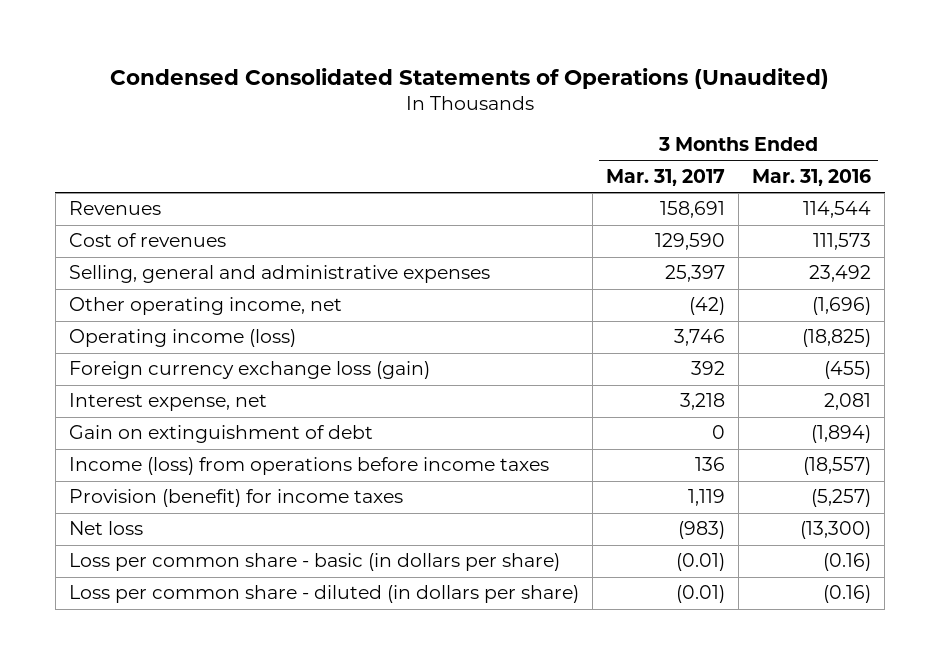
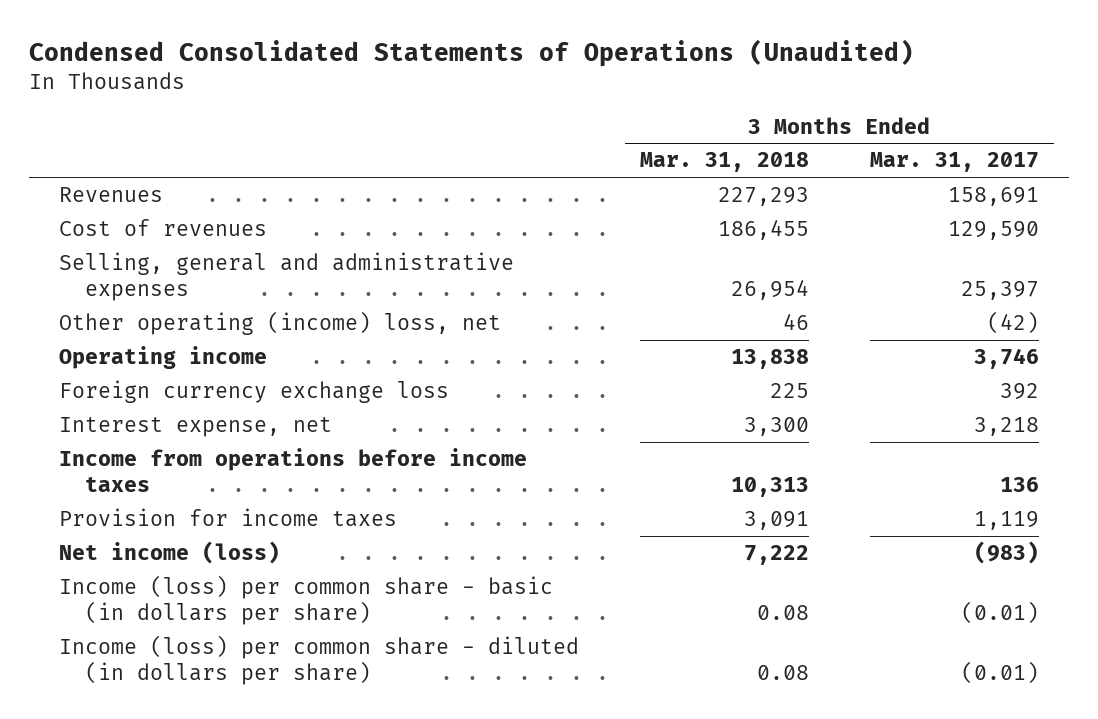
- | 3 Months Ended Mar. 31, 2017 | 3 Months Ended Mar. 31, 2016
+ | 3 Months Ended Mar. 31, 2018 | 3 Months Ended Mar. 31, 2017
- Other operating income, net | (42) | (1,696)
- Operating income (loss) | 3,746 | (18,825)
- Foreign currency exchange loss (gain) | 392 | (455)
+ Other operating (income) loss, net | 46 | (42)
+ Operating income | 13,838 | 3,746
+ Foreign currency exchange loss | 225 | 392
- Gain on extinguishment of debt | 0 | (1,894)
- Income (loss) from operations before income taxes | 136 | (18,557)
- Provision (benefit) for income taxes | 1,119 | (5,257)
- Net loss | (983) | (13,300)
- Loss per common share - basic (in dollars per share) | (0.01) | (0.16)
- Loss per common share - diluted (in dollars per share) | (0.01) | (0.16)
+ Income from operations before income taxes | 10,313 | 136
+ Provision for income taxes | 3,091 | 1,119
+ Net income (loss) | 7,222 | (983)
+ Income (loss) per common share - basic (in dollars per share) | 0.08 | (0.01)
+ Income (loss) per common share - diluted (in dollars per share) | 0.08 | (0.01)

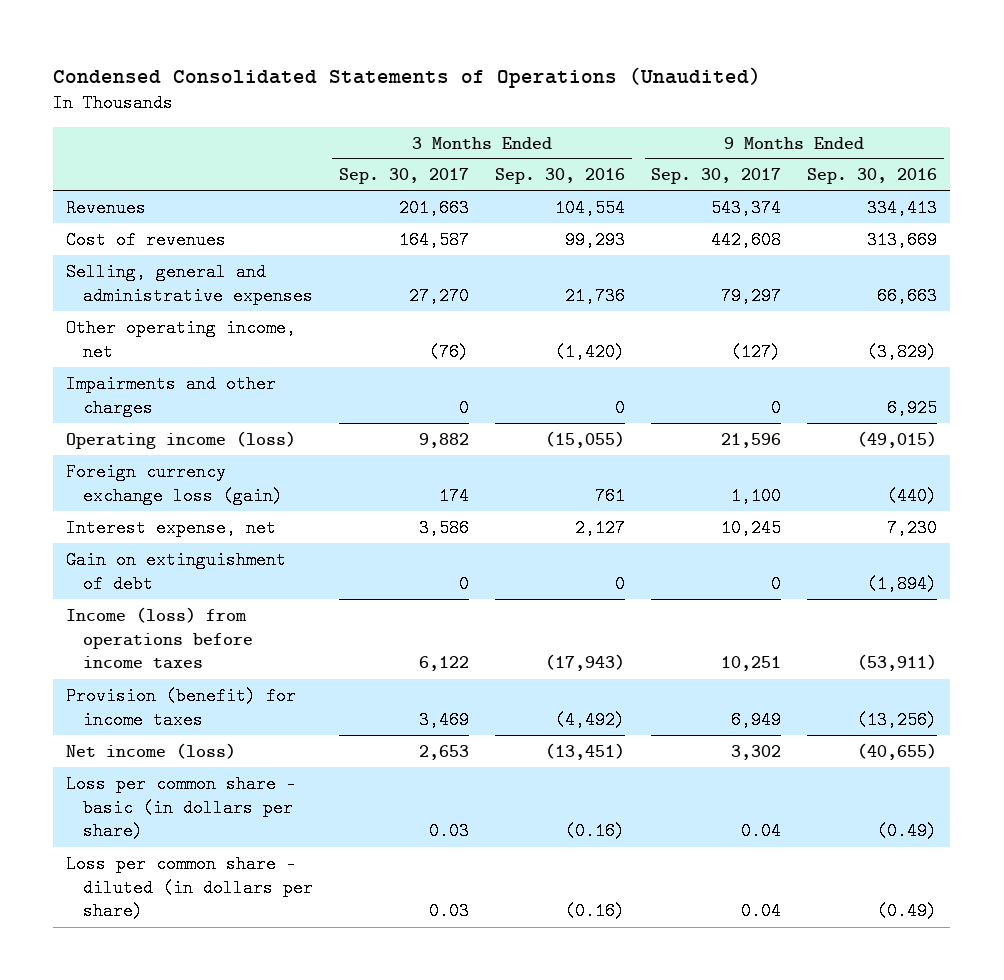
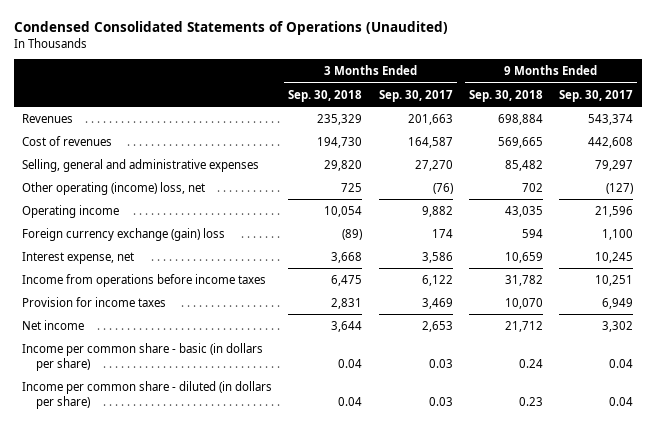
- | 3 Months Ended Sep. 30, 2017 | 3 Months Ended Sep. 30, 2016 | 9 Months Ended Sep. 30, 2017 | 9 Months Ended Sep. 30, 2016
+ | 3 Months Ended Sep. 30, 2018 | 3 Months Ended Sep. 30, 2017 | 9 Months Ended Sep. 30, 2018 | 9 Months Ended Sep. 30, 2017
- Other operating income, net | (76) | (1,420) | (127) | (3,829)
- Impairments and other charges | 0 | 0 | 0 | 6,925
- Operating income (loss) | 9,882 | (15,055) | 21,596 | (49,015)
- Foreign currency exchange loss (gain) | 174 | 761 | 1,100 | (440)
+ Other operating (income) loss, net | 725 | (76) | 702 | (127)
+ Operating income | 10,054 | 9,882 | 43,035 | 21,596
+ Foreign currency exchange (gain) loss | (89) | 174 | 594 | 1,100
- Gain on extinguishment of debt | 0 | 0 | 0 | (1,894)
- Income (loss) from operations before income taxes | 6,122 | (17,943) | 10,251 | (53,911)
- Provision (benefit) for income taxes | 3,469 | (4,492) | 6,949 | (13,256)
- Net income (loss) | 2,653 | (13,451) | 3,302 | (40,655)
- Loss per common share - basic (in dollars per share) | 0.03 | (0.16) | 0.04 | (0.49)
- Loss per common share - diluted (in dollars per share) | 0.03 | (0.16) | 0.04 | (0.49)
+ Income from operations before income taxes | 6,475 | 6,122 | 31,782 | 10,251
+ Provision for income taxes | 2,831 | 3,469 | 10,070 | 6,949
+ Net income | 3,644 | 2,653 | 21,712 | 3,302
+ Income per common share - basic (in dollars per share) | 0.04 | 0.03 | 0.24 | 0.04
+ Income per common share - diluted (in dollars per share) | 0.04 | 0.03 | 0.23 | 0.04

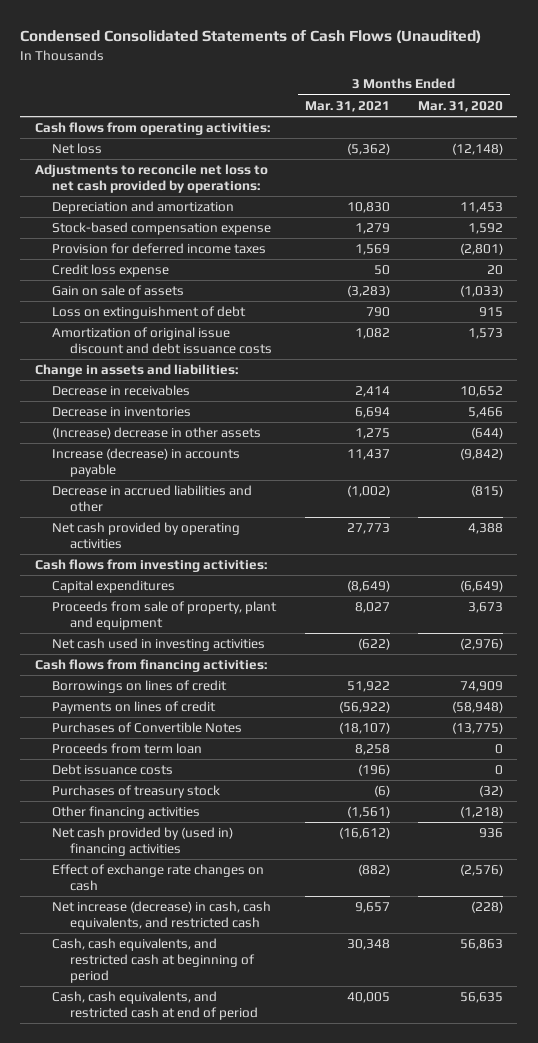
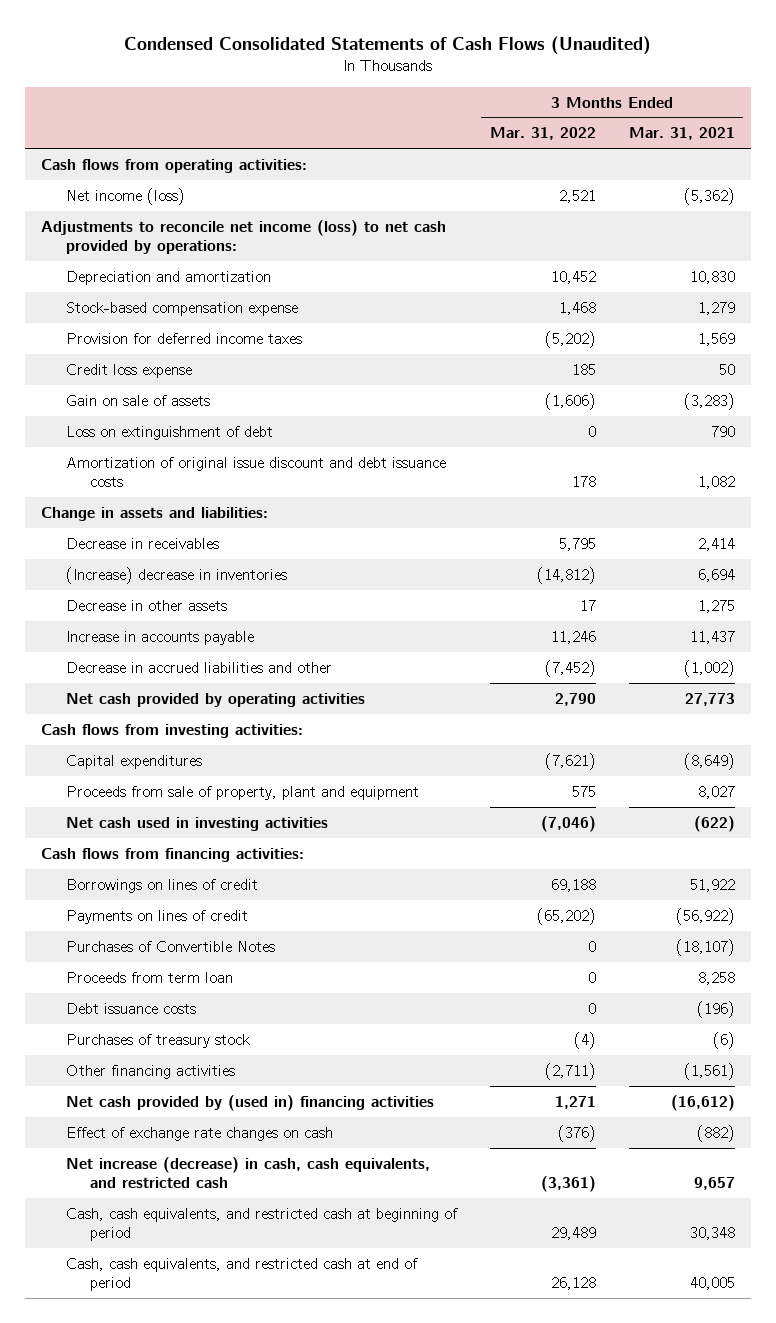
- | 3 Months Ended Mar. 31, 2021 | 3 Months Ended Mar. 31, 2020
+ | 3 Months Ended Mar. 31, 2022 | 3 Months Ended Mar. 31, 2021
- Net loss | (5,362) | (12,148)
- Adjustments to reconcile net loss to net cash provided by operations:
+ Net income (loss) | 2,521 | (5,362)
+ Adjustments to reconcile net income (loss) to net cash provided by operations:
- Decrease in inventories | 6,694 | 5,466
- (Increase) decrease in other assets | 1,275 | (644)
- Increase (decrease) in accounts payable | 11,437 | (9,842)
+ (Increase) decrease in inventories | (14,812) | 6,694
+ Decrease in other assets | 17 | 1,275
+ Increase in accounts payable | 11,246 | 11,437

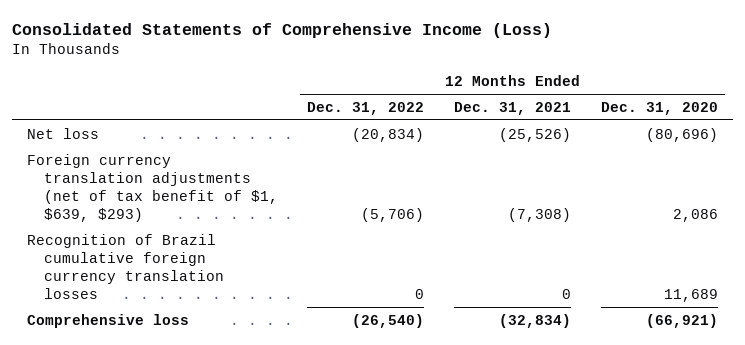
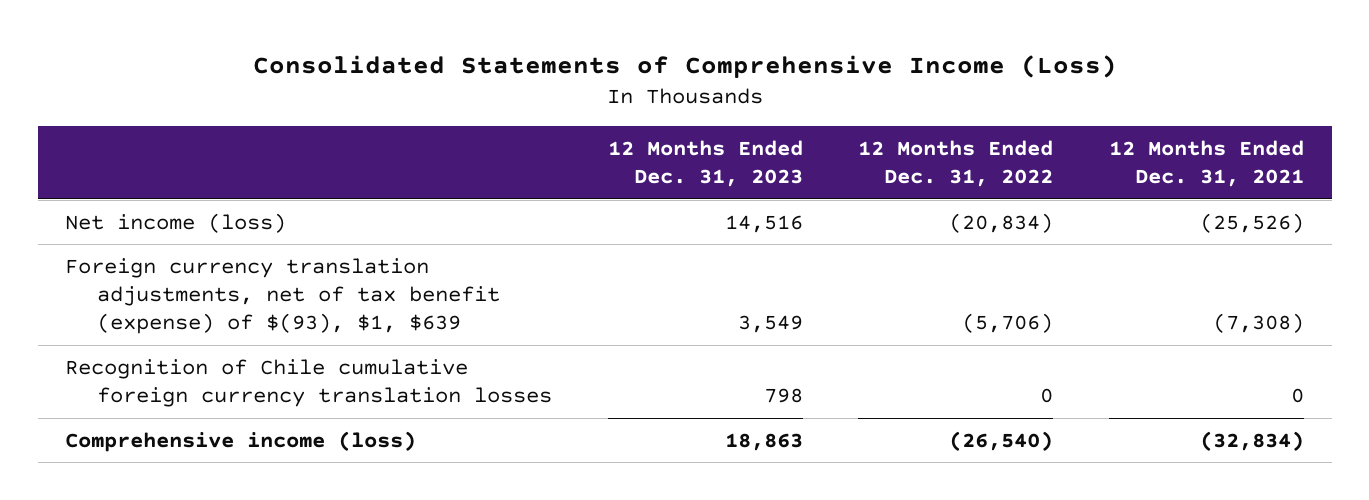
- | 12 Months Ended Dec. 31, 2022 | 12 Months Ended Dec. 31, 2021 | 12 Months Ended Dec. 31, 2020
+ | 12 Months Ended Dec. 31, 2023 | 12 Months Ended Dec. 31, 2022 | 12 Months Ended Dec. 31, 2021
- Net loss | (20,834) | (25,526) | (80,696)
- Foreign currency translation adjustments (net of tax benefit of $1, $639, $293) | (5,706) | (7,308) | 2,086
- Recognition of Brazil cumulative foreign currency translation losses | 0 | 0 | 11,689
- Comprehensive loss | (26,540) | (32,834) | (66,921)
+ Net income (loss) | 14,516 | (20,834) | (25,526)
+ Foreign currency translation adjustments, net of tax benefit (expense) of $(93), $1, $639 | 3,549 | (5,706) | (7,308)
+ Recognition of Chile cumulative foreign currency translation losses | 798 | 0 | 0
+ Comprehensive income (loss) | 18,863 | (26,540) | (32,834)

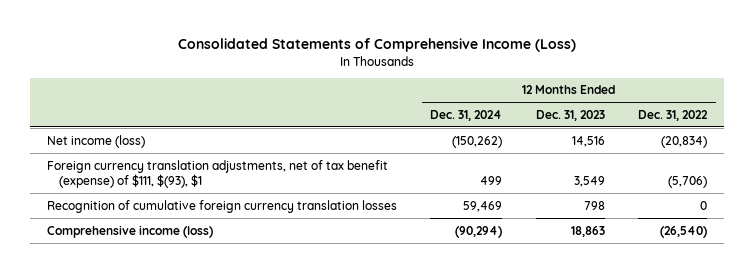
- | 12 Months Ended Dec. 31, 2023 | 12 Months Ended Dec. 31, 2022 | 12 Months Ended Dec. 31, 2021
+ | 12 Months Ended Dec. 31, 2024 | 12 Months Ended Dec. 31, 2023 | 12 Months Ended Dec. 31, 2022
- Foreign currency translation adjustments, net of tax benefit (expense) of $(93), $1, $639 | 3,549 | (5,706) | (7,308)
- Recognition of Chile cumulative foreign currency translation losses | 798 | 0 | 0
+ Foreign currency translation adjustments, net of tax benefit (expense) of $111, $(93), $1 | 499 | 3,549 | (5,706)
+ Recognition of cumulative foreign currency translation losses | 59,469 | 798 | 0

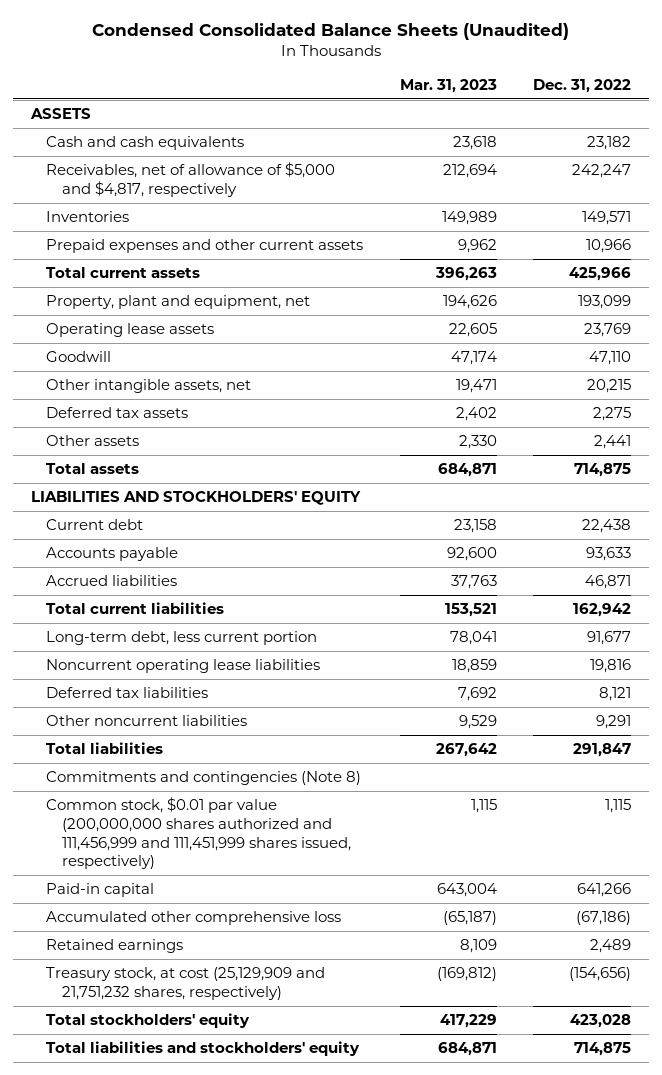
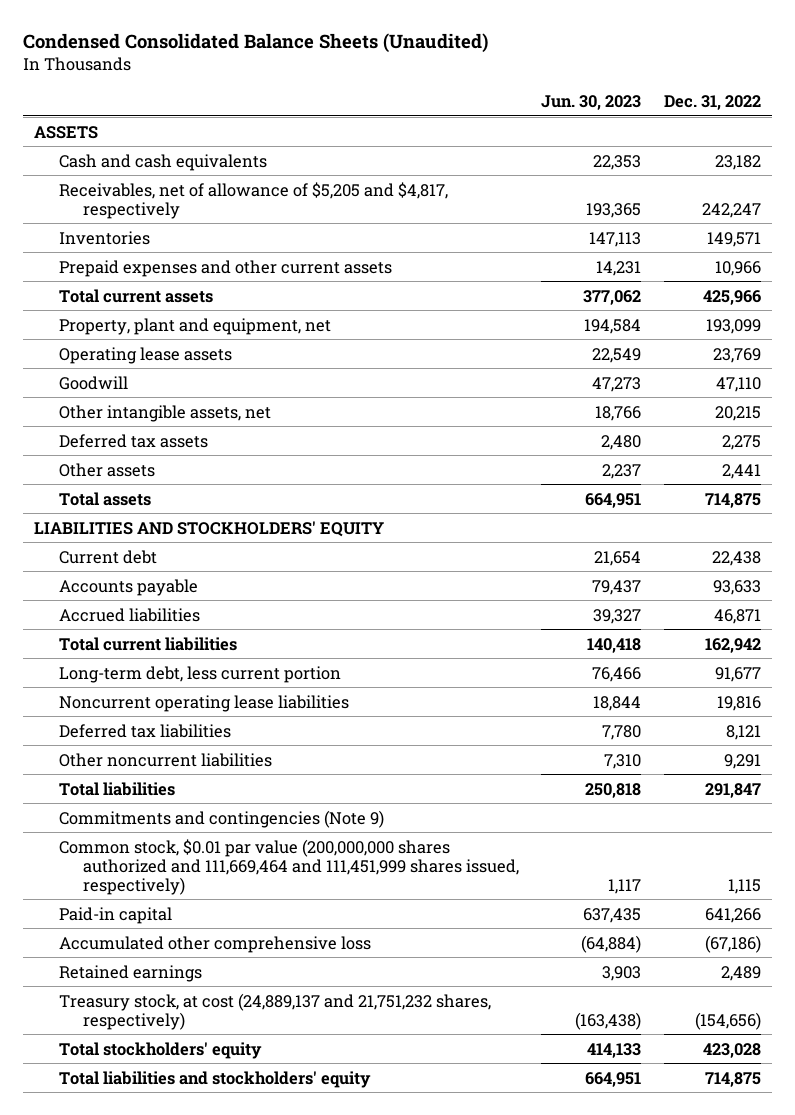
- | Mar. 31, 2023 | Dec. 31, 2022
+ | Jun. 30, 2023 | Dec. 31, 2022
- Receivables, net of allowance of $5,000 and $4,817, respectively | 212,694 | 242,247
+ Receivables, net of allowance of $5,205 and $4,817, respectively | 193,365 | 242,247
- Commitments and contingencies (Note 8)
- Common stock, $0.01 par value (200,000,000 shares authorized and 111,456,999 and 111,451,999 shares issued, respectively) | 1,115 | 1,115
+ Commitments and contingencies (Note 9)
+ Common stock, $0.01 par value (200,000,000 shares authorized and 111,669,464 and 111,451,999 shares issued, respectively) | 1,117 | 1,115
- Treasury stock, at cost (25,129,909 and 21,751,232 shares, respectively) | (169,812) | (154,656)
+ Treasury stock, at cost (24,889,137 and 21,751,232 shares, respectively) | (163,438) | (154,656)

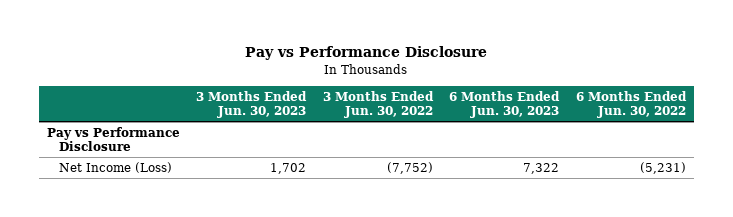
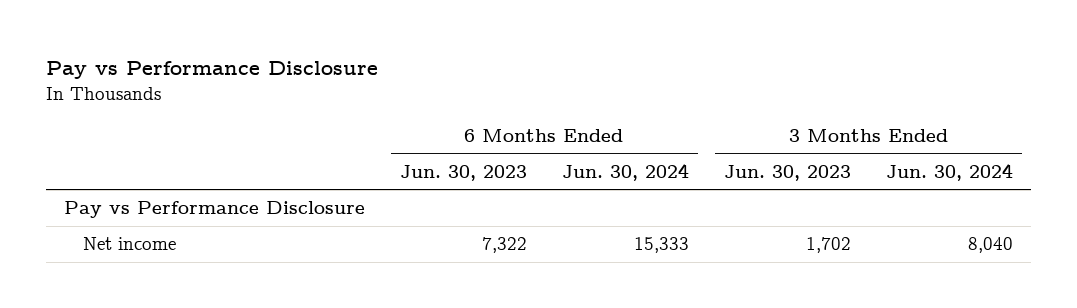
- | 3 Months Ended Jun. 30, 2023 | 3 Months Ended Jun. 30, 2022 | 6 Months Ended Jun. 30, 2023 | 6 Months Ended Jun. 30, 2022
+ | 6 Months Ended Jun. 30, 2023 | 6 Months Ended Jun. 30, 2024 | 3 Months Ended Jun. 30, 2023 | 3 Months Ended Jun. 30, 2024
- Net Income (Loss) | 1,702 | (7,752) | 7,322 | (5,231)
+ Net income | 7,322 | 15,333 | 1,702 | 8,040

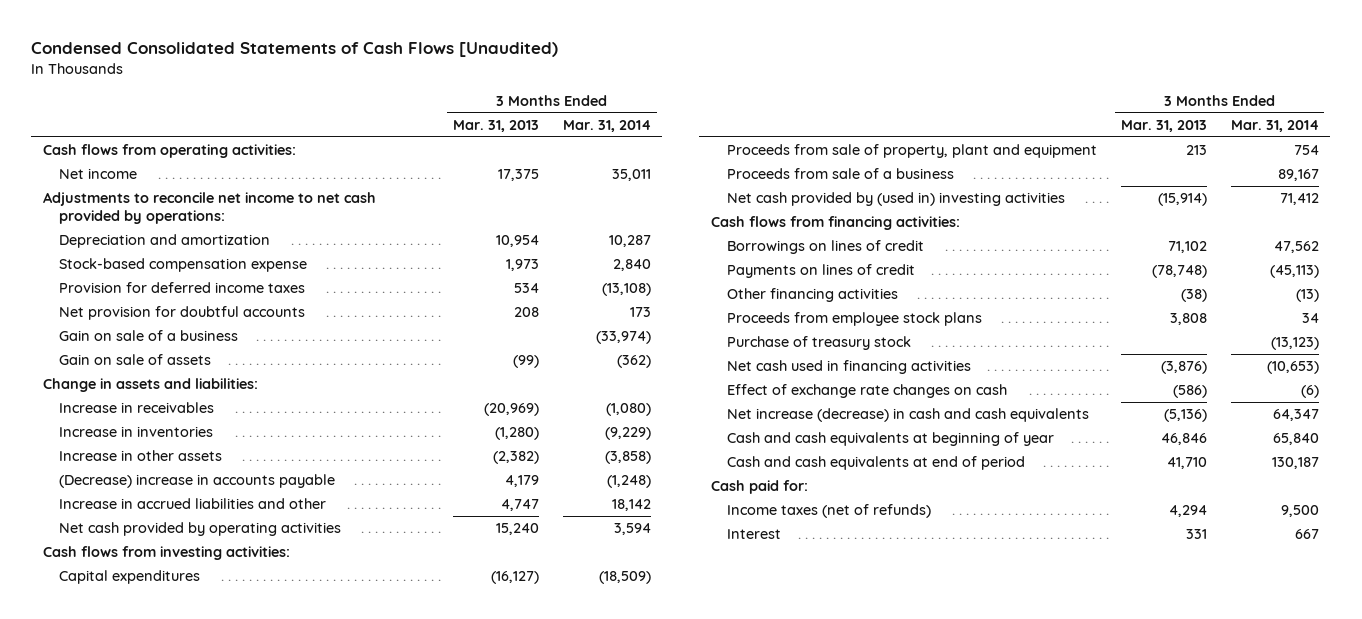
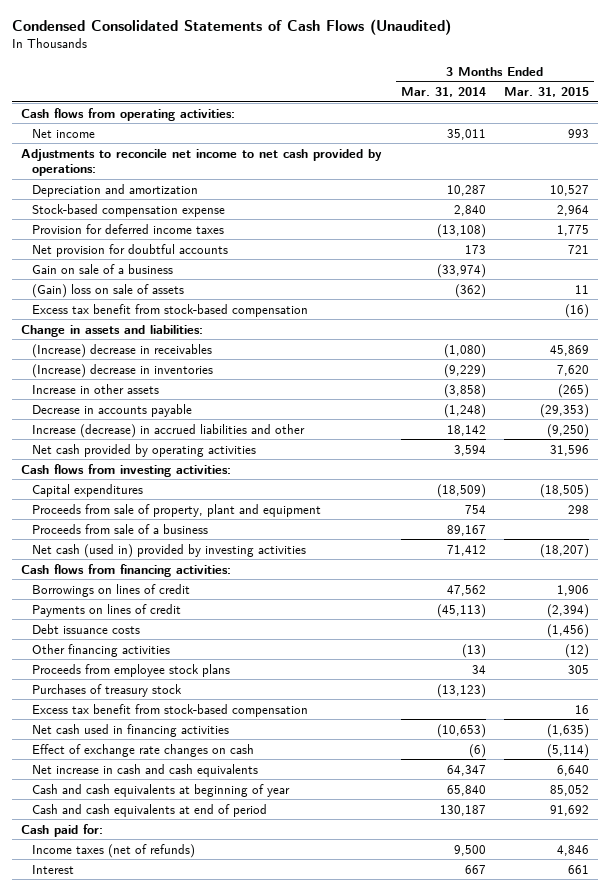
- Condensed Consolidated Statements of Cash Flows [Unaudited)
+ Condensed Consolidated Statements of Cash Flows (Unaudited)
- | 3 Months Ended Mar. 31, 2013 | 3 Months Ended Mar. 31, 2014
+ | 3 Months Ended Mar. 31, 2014 | 3 Months Ended Mar. 31, 2015
- Gain on sale of assets | (99) | (362)
+ (Gain) loss on sale of assets | (362) | 11
+ Excess tax benefit from stock-based compensation | | (16)
- Increase in receivables | (20,969) | (1,080)
- Increase in inventories | (1,280) | (9,229)
+ (Increase) decrease in receivables | (1,080) | 45,869
+ (Increase) decrease in inventories | (9,229) | 7,620
- (Decrease) increase in accounts payable | 4,179 | (1,248)
- Increase in accrued liabilities and other | 4,747 | 18,142
+ Decrease in accounts payable | (1,248) | (29,353)
+ Increase (decrease) in accrued liabilities and other | 18,142 | (9,250)
- Net cash provided by (used in) investing activities | (15,914) | 71,412
+ Net cash (used in) provided by investing activities | 71,412 | (18,207)
+ Debt issuance costs | | (1,456)
- Purchase of treasury stock | | (13,123)
+ Purchases of treasury stock | (13,123) |
+ Excess tax benefit from stock-based compensation | | 16
- Net increase (decrease) in cash and cash equivalents | (5,136) | 64,347
+ Net increase in cash and cash equivalents | 64,347 | 6,640

